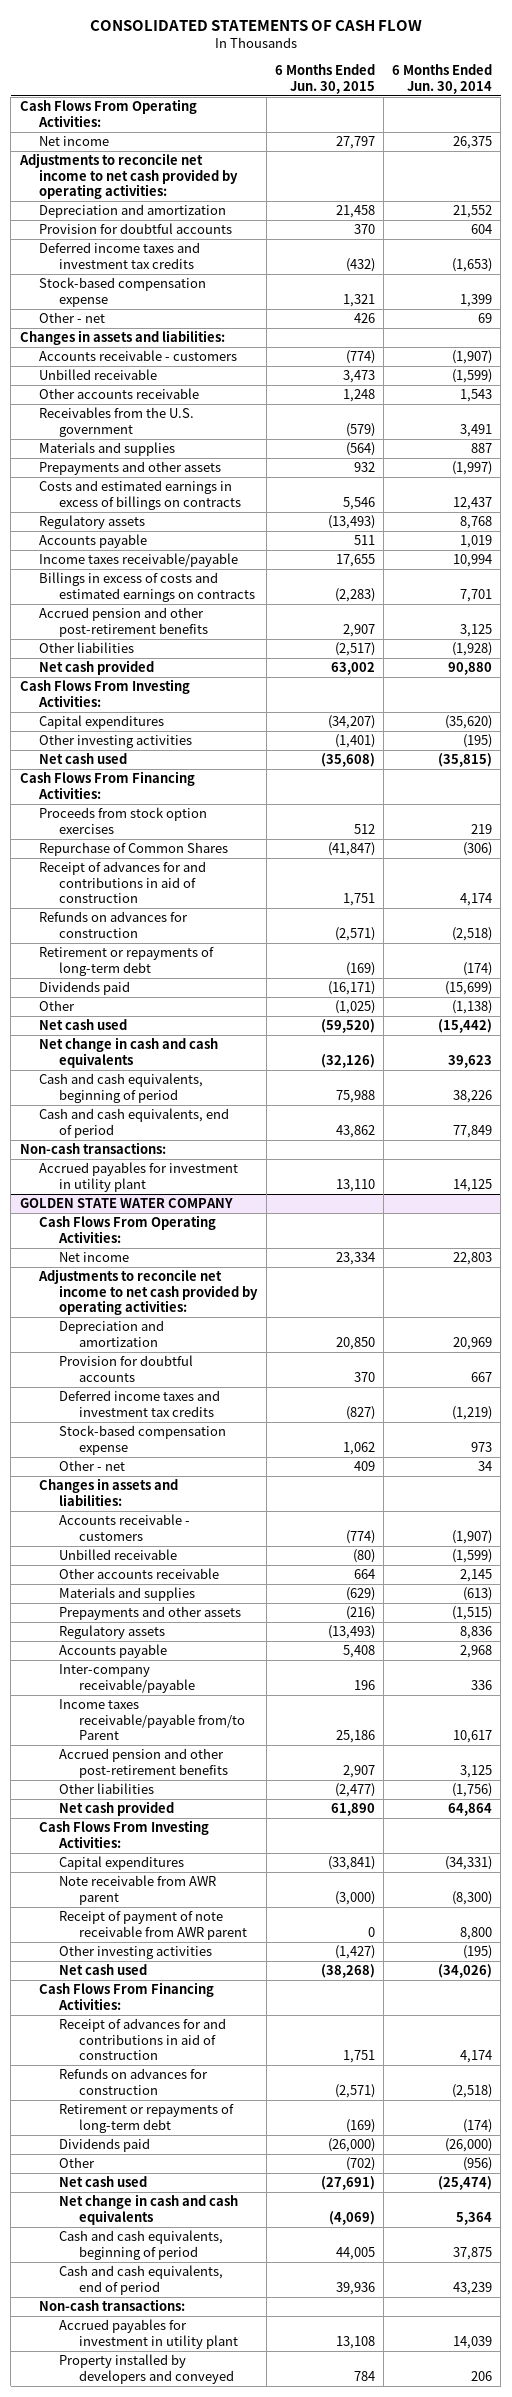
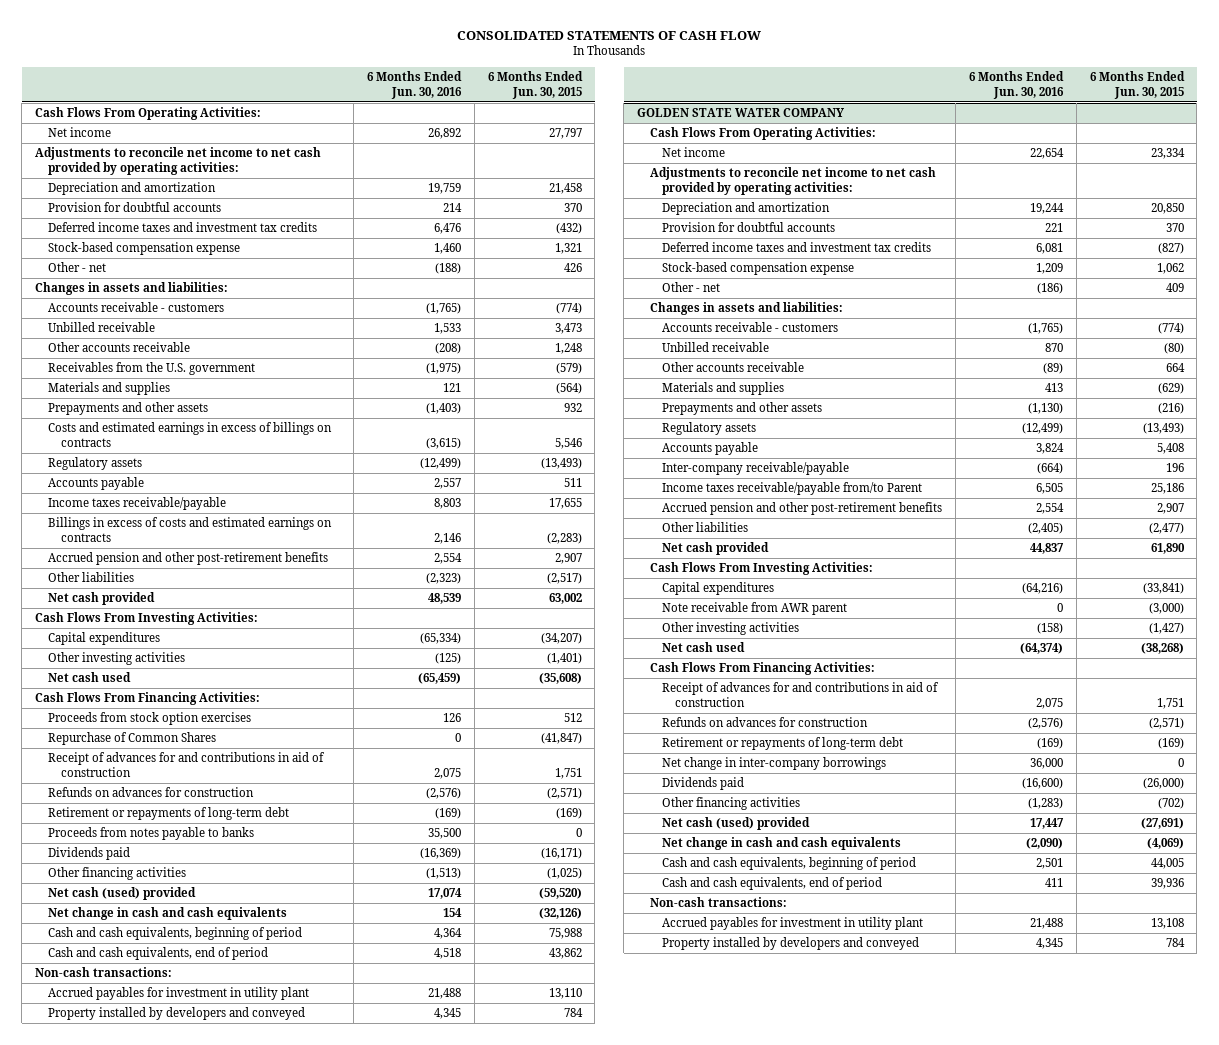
- | 6 Months Ended Jun. 30, 2015 | 6 Months Ended Jun. 30, 2014
+ | 6 Months Ended Jun. 30, 2016 | 6 Months Ended Jun. 30, 2015
+ Proceeds from notes payable to banks | 35,500 | 0
- Other | (1,025) | (1,138)
- Net cash used | (59,520) | (15,442)
+ Other financing activities | (1,513) | (1,025)
+ Net cash (used) provided | 17,074 | (59,520)
+ Property installed by developers and conveyed | 4,345 | 784
@ GOLDEN STATE WATER COMPANY
- Receipt of payment of note receivable from AWR parent | 0 | 8,800
+ Net change in inter-company borrowings | 36,000 | 0
- Other | (702) | (956)
- Net cash used | (27,691) | (25,474)
+ Other financing activities | (1,283) | (702)
+ Net cash (used) provided | 17,447 | (27,691)

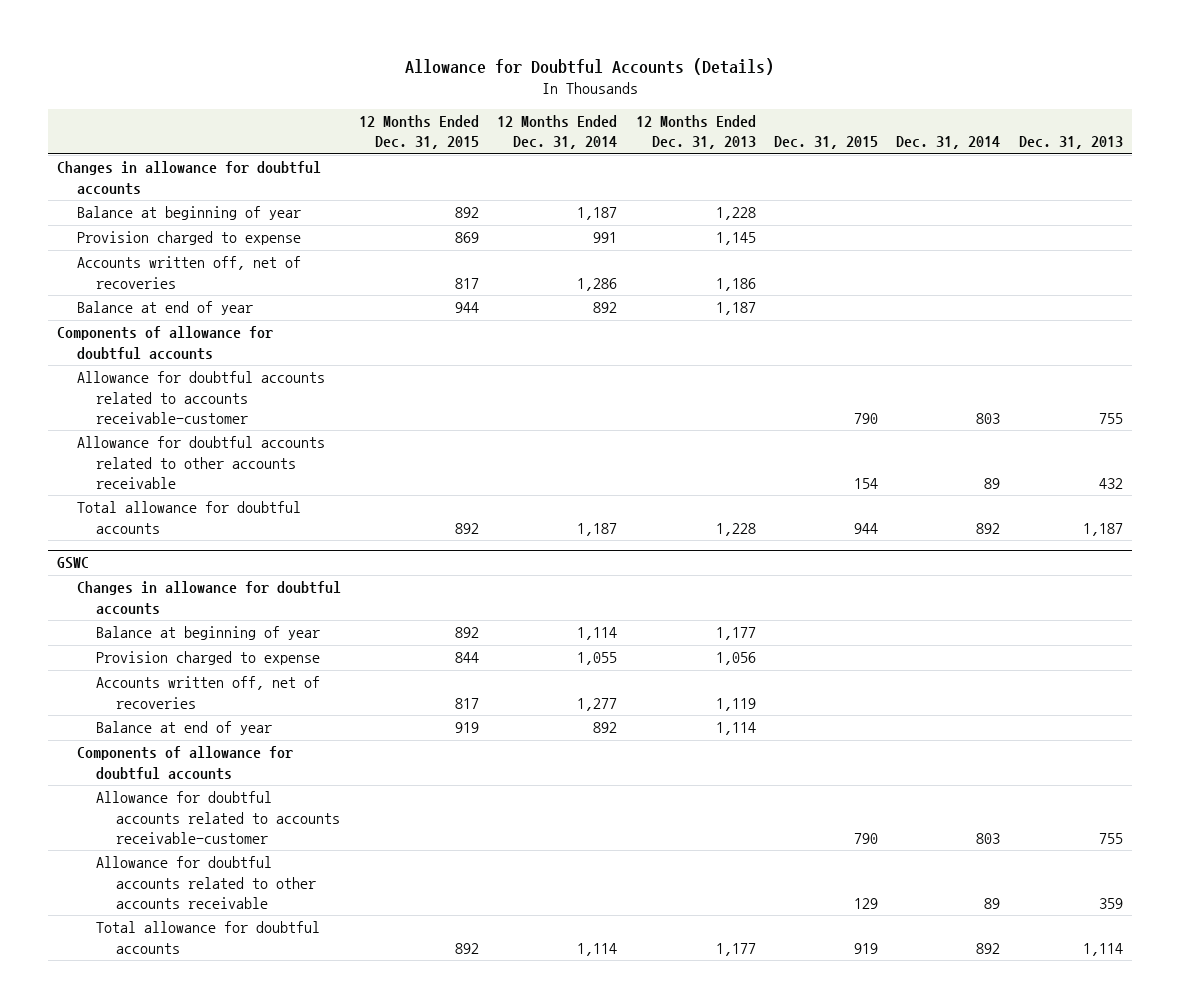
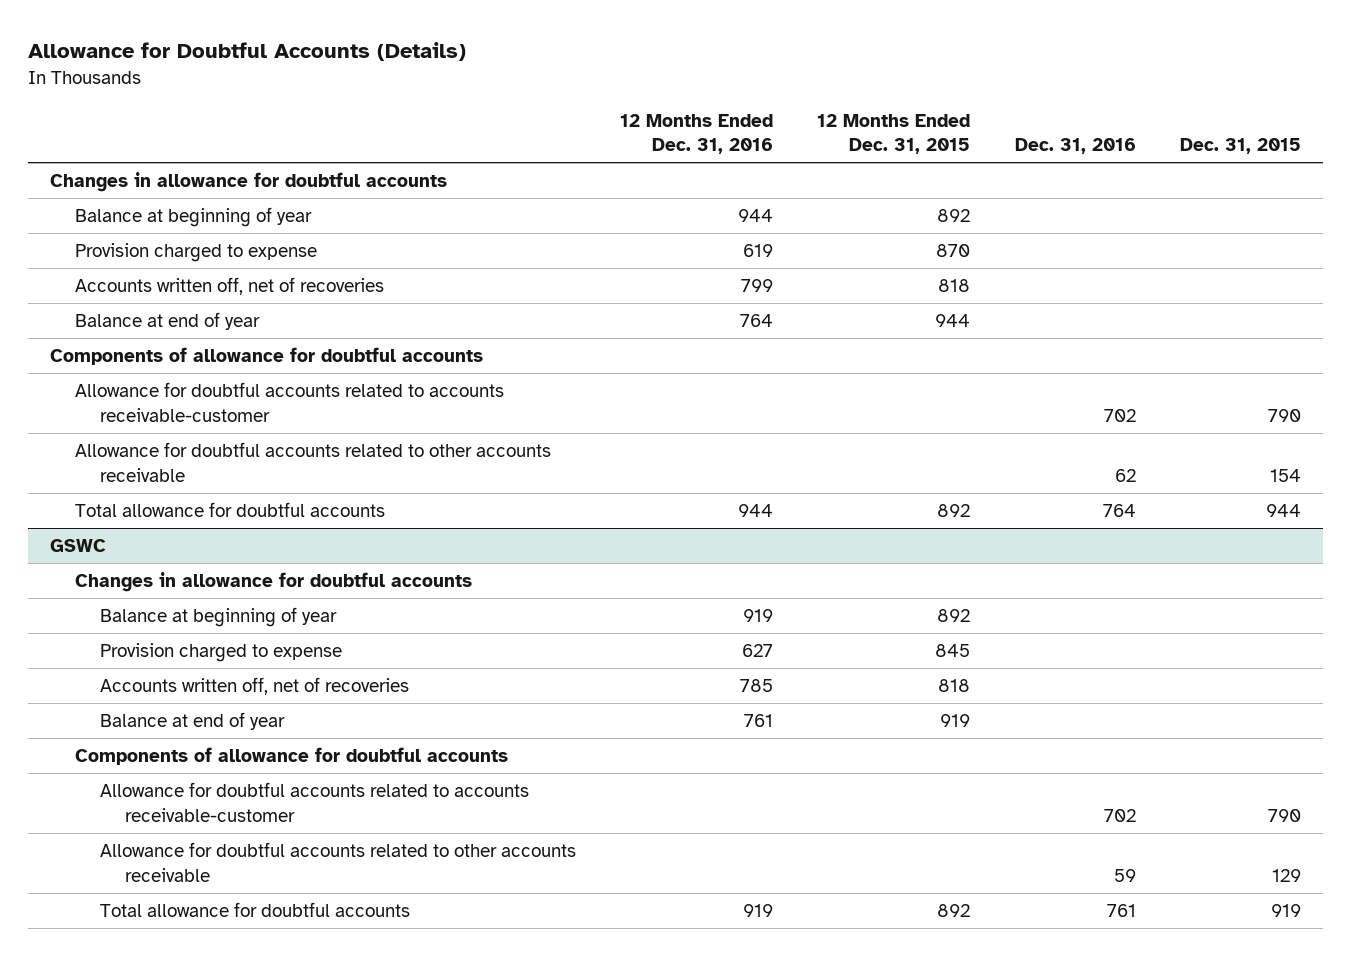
- | 12 Months Ended Dec. 31, 2015 | 12 Months Ended Dec. 31, 2014 | 12 Months Ended Dec. 31, 2013 | Dec. 31, 2015 | Dec. 31, 2014 | Dec. 31, 2013
+ | 12 Months Ended Dec. 31, 2016 | 12 Months Ended Dec. 31, 2015 | Dec. 31, 2016 | Dec. 31, 2015
- Provision charged to expense | 869 | 991 | 1,145 | | |
- Accounts written off, net of recoveries | 817 | 1,286 | 1,186 | | |
+ Provision charged to expense | 619 | 870 | |
+ Accounts written off, net of recoveries | 799 | 818 | |
@ GSWC
- Provision charged to expense | 844 | 1,055 | 1,056 | | |
- Accounts written off, net of recoveries | 817 | 1,277 | 1,119 | | |
+ Provision charged to expense | 627 | 845 | |
+ Accounts written off, net of recoveries | 785 | 818 | |

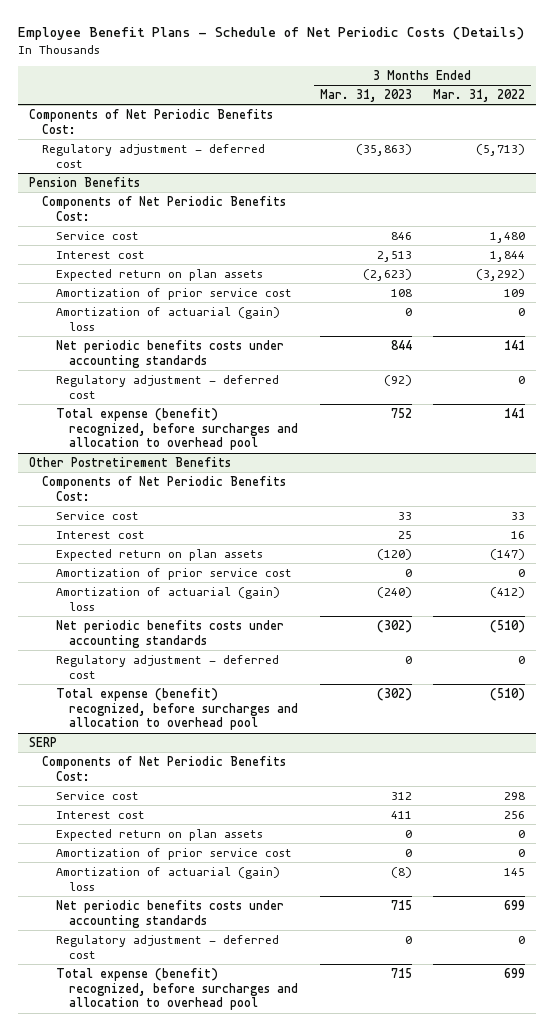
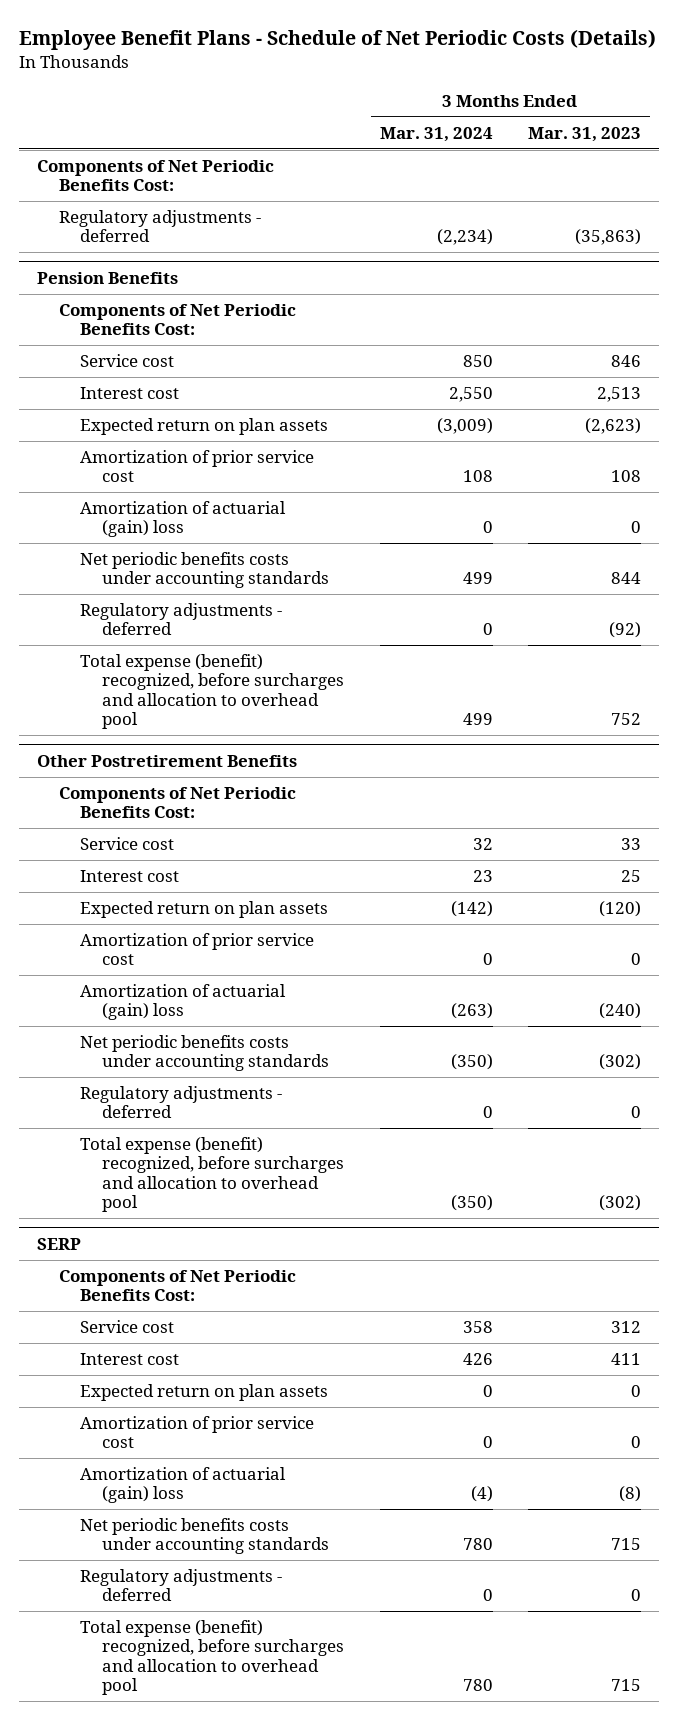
- | 3 Months Ended Mar. 31, 2023 | 3 Months Ended Mar. 31, 2022
+ | 3 Months Ended Mar. 31, 2024 | 3 Months Ended Mar. 31, 2023
- Regulatory adjustment - deferred cost | (35,863) | (5,713)
+ Regulatory adjustments - deferred | (2,234) | (35,863)
@ Pension Benefits
- Regulatory adjustment - deferred cost | (92) | 0
+ Regulatory adjustments - deferred | 0 | (92)
@ Other Postretirement Benefits
- Regulatory adjustment - deferred cost | 0 | 0
+ Regulatory adjustments - deferred | 0 | 0
@ SERP
- Regulatory adjustment - deferred cost | 0 | 0
+ Regulatory adjustments - deferred | 0 | 0

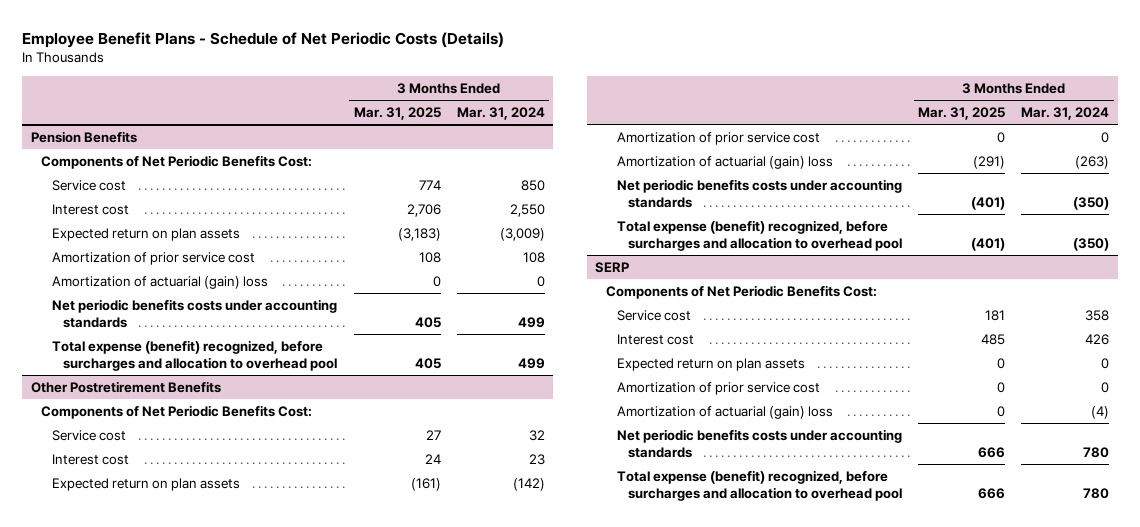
- | 3 Months Ended Mar. 31, 2024 | 3 Months Ended Mar. 31, 2023
+ | 3 Months Ended Mar. 31, 2025 | 3 Months Ended Mar. 31, 2024
- Components of Net Periodic Benefits Cost:
- Regulatory adjustments - deferred | (2,234) | (35,863)
@ Pension Benefits
- Regulatory adjustments - deferred | 0 | (92)
@ Other Postretirement Benefits
- Regulatory adjustments - deferred | 0 | 0
@ SERP
- Regulatory adjustments - deferred | 0 | 0

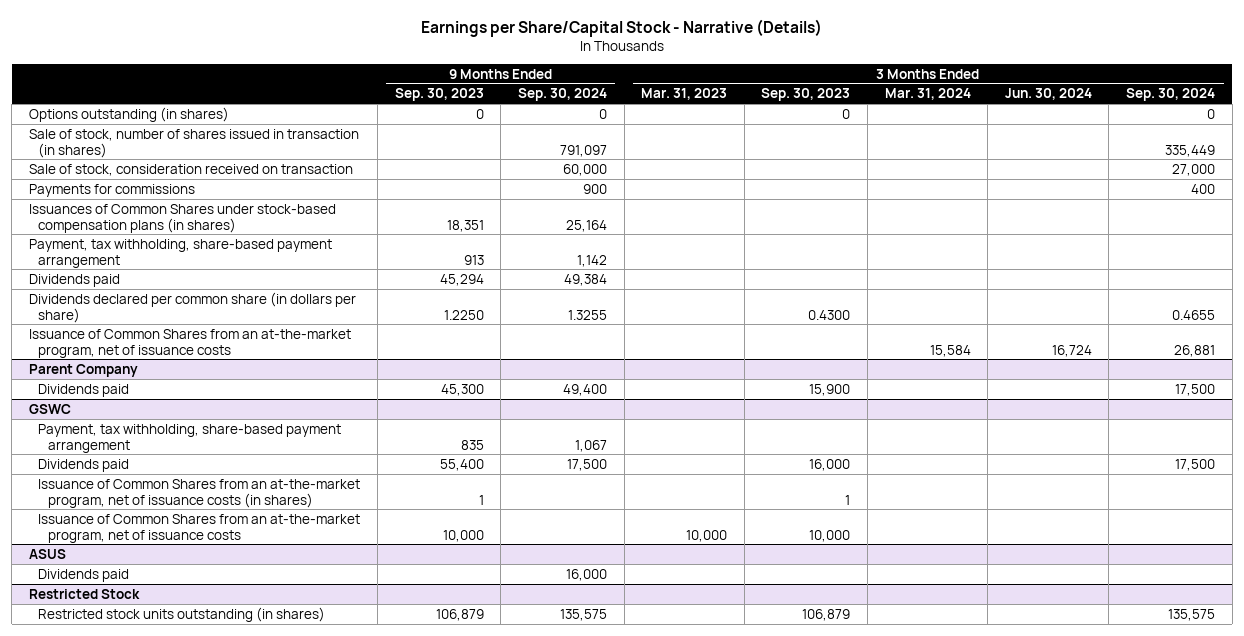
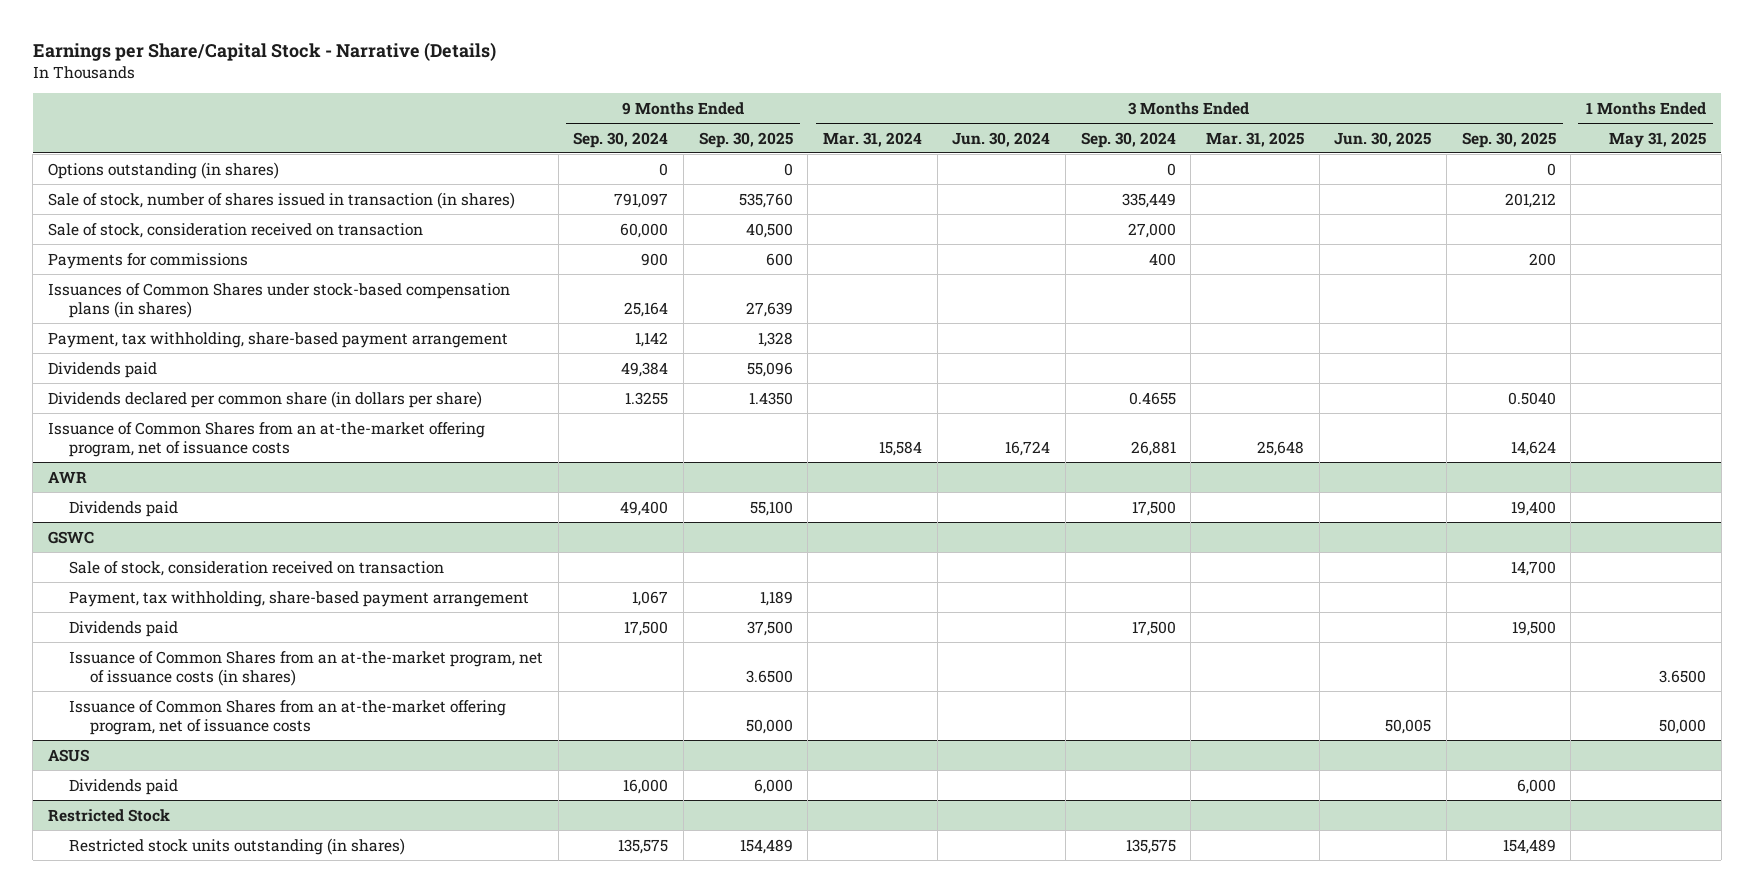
- | 9 Months Ended Sep. 30, 2023 | 9 Months Ended Sep. 30, 2024 | 3 Months Ended Mar. 31, 2023 | 3 Months Ended Sep. 30, 2023 | 3 Months Ended Mar. 31, 2024 | 3 Months Ended Jun. 30, 2024 | 3 Months Ended Sep. 30, 2024
+ | 9 Months Ended Sep. 30, 2024 | 9 Months Ended Sep. 30, 2025 | 3 Months Ended Mar. 31, 2024 | 3 Months Ended Jun. 30, 2024 | 3 Months Ended Sep. 30, 2024 | 3 Months Ended Mar. 31, 2025 | 3 Months Ended Jun. 30, 2025 | 3 Months Ended Sep. 30, 2025 | 1 Months Ended May 31, 2025
- Issuance of Common Shares from an at-the-market program, net of issuance costs | | | | | 15,584 | 16,724 | 26,881
- Parent Company
+ Issuance of Common Shares from an at-the-market offering program, net of issuance costs | | | 15,584 | 16,724 | 26,881 | 25,648 | | 14,624 |
+ AWR
@ GSWC
+ Sale of stock, consideration received on transaction | | | | | | | | 14,700 |
- Issuance of Common Shares from an at-the-market program, net of issuance costs | 10,000 | | 10,000 | 10,000 | | |
+ Issuance of Common Shares from an at-the-market offering program, net of issuance costs | | 50,000 | | | | | 50,005 | | 50,000

